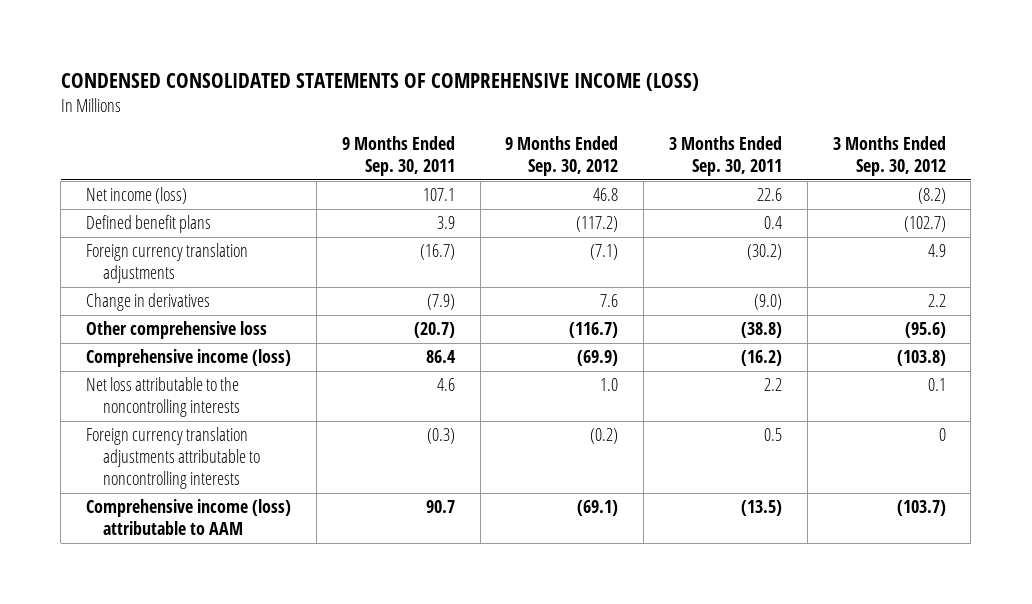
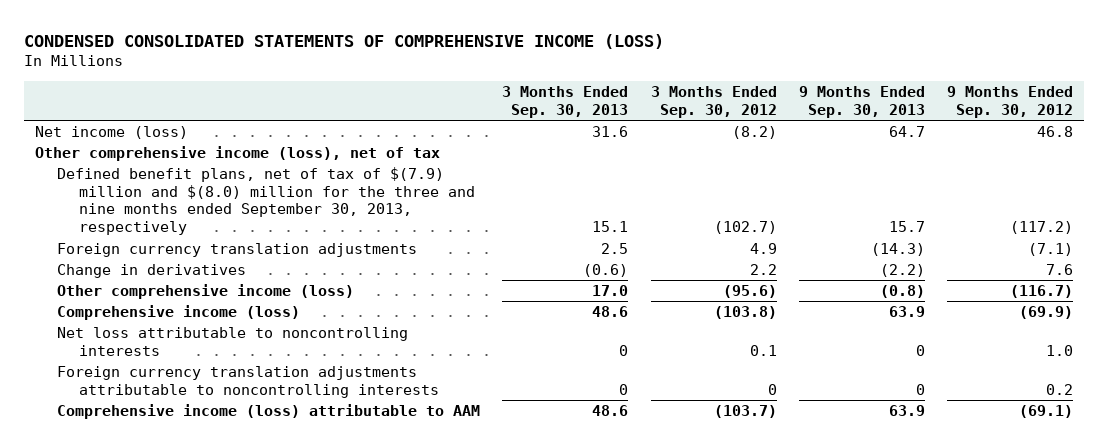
- | 9 Months Ended Sep. 30, 2011 | 9 Months Ended Sep. 30, 2012 | 3 Months Ended Sep. 30, 2011 | 3 Months Ended Sep. 30, 2012
+ | 3 Months Ended Sep. 30, 2013 | 3 Months Ended Sep. 30, 2012 | 9 Months Ended Sep. 30, 2013 | 9 Months Ended Sep. 30, 2012
- Defined benefit plans | 3.9 | (117.2) | 0.4 | (102.7)
+ Other comprehensive income (loss), net of tax
+ Defined benefit plans, net of tax of $(7.9) million and $(8.0) million for the three and nine months ended September 30, 2013, respectively | 15.1 | (102.7) | 15.7 | (117.2)
- Other comprehensive loss | (20.7) | (116.7) | (38.8) | (95.6)
+ Other comprehensive income (loss) | 17.0 | (95.6) | (0.8) | (116.7)
- Net loss attributable to the noncontrolling interests | 4.6 | 1.0 | 2.2 | 0.1
- Foreign currency translation adjustments attributable to noncontrolling interests | (0.3) | (0.2) | 0.5 | 0
+ Net loss attributable to noncontrolling interests | 0 | 0.1 | 0 | 1.0
+ Foreign currency translation adjustments attributable to noncontrolling interests | 0 | 0 | 0 | 0.2

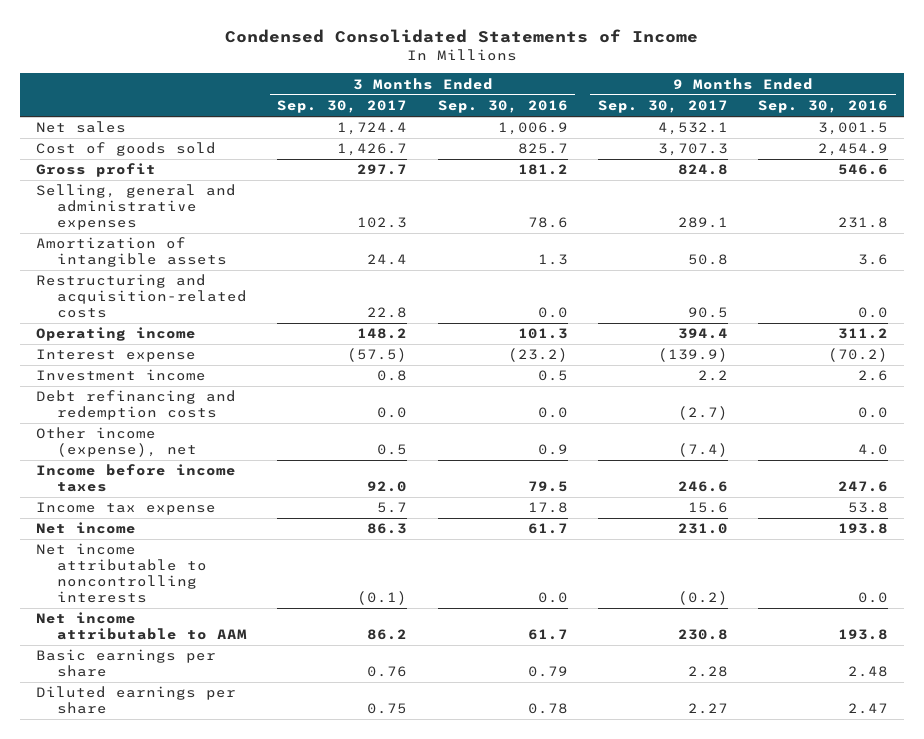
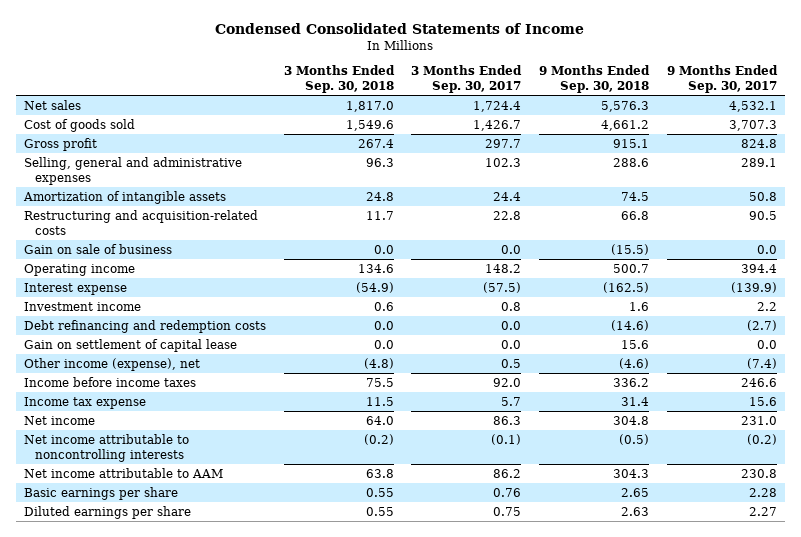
- | 3 Months Ended Sep. 30, 2017 | 3 Months Ended Sep. 30, 2016 | 9 Months Ended Sep. 30, 2017 | 9 Months Ended Sep. 30, 2016
+ | 3 Months Ended Sep. 30, 2018 | 3 Months Ended Sep. 30, 2017 | 9 Months Ended Sep. 30, 2018 | 9 Months Ended Sep. 30, 2017
+ Gain on sale of business | 0.0 | 0.0 | (15.5) | 0.0
+ Gain on settlement of capital lease | 0.0 | 0.0 | 15.6 | 0.0

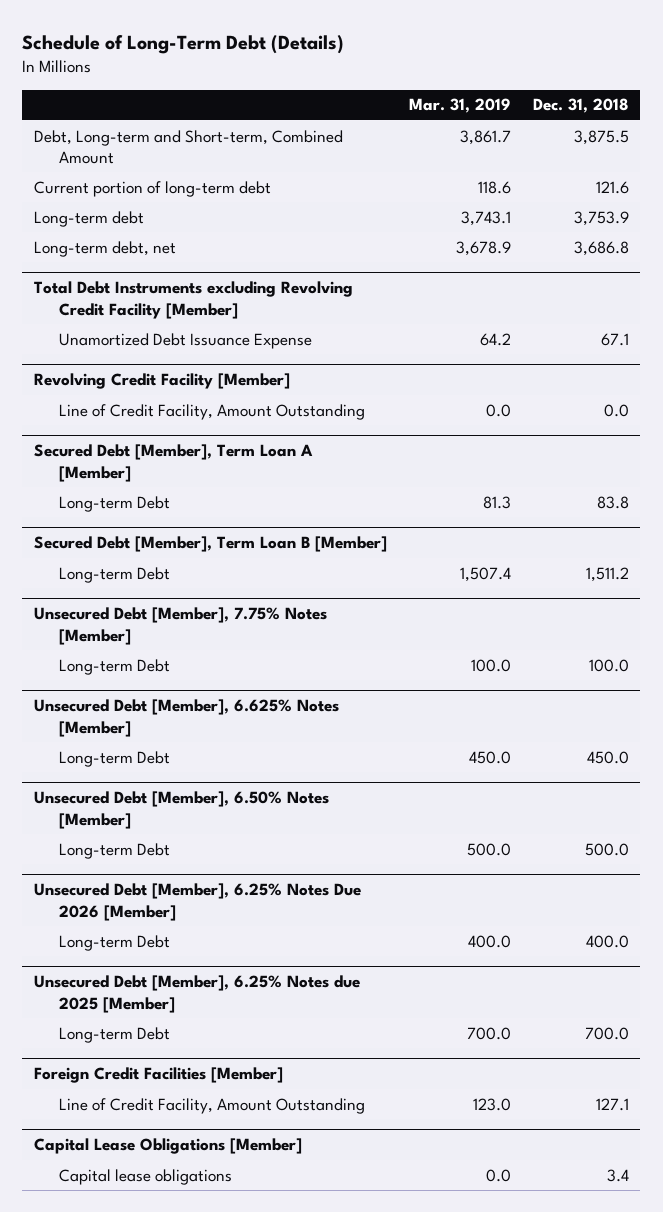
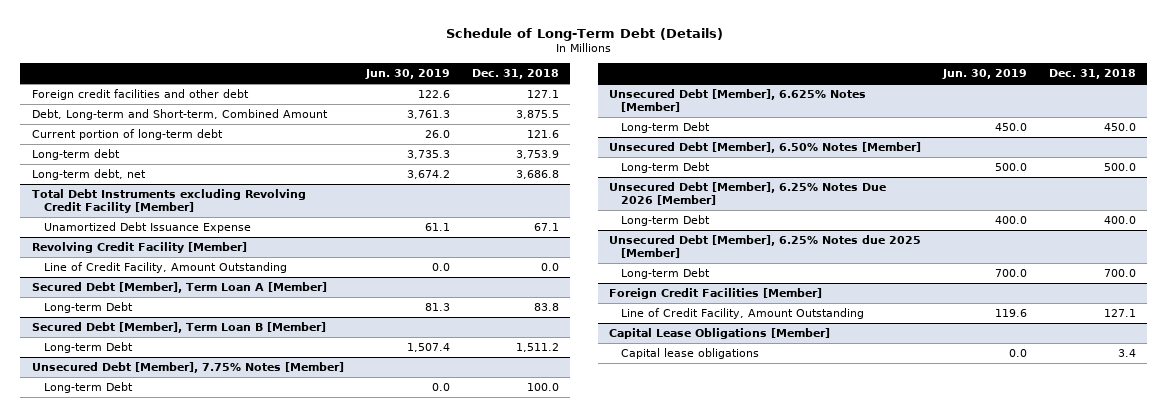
- | Mar. 31, 2019 | Dec. 31, 2018
+ | Jun. 30, 2019 | Dec. 31, 2018
+ Foreign credit facilities and other debt | 122.6 | 127.1

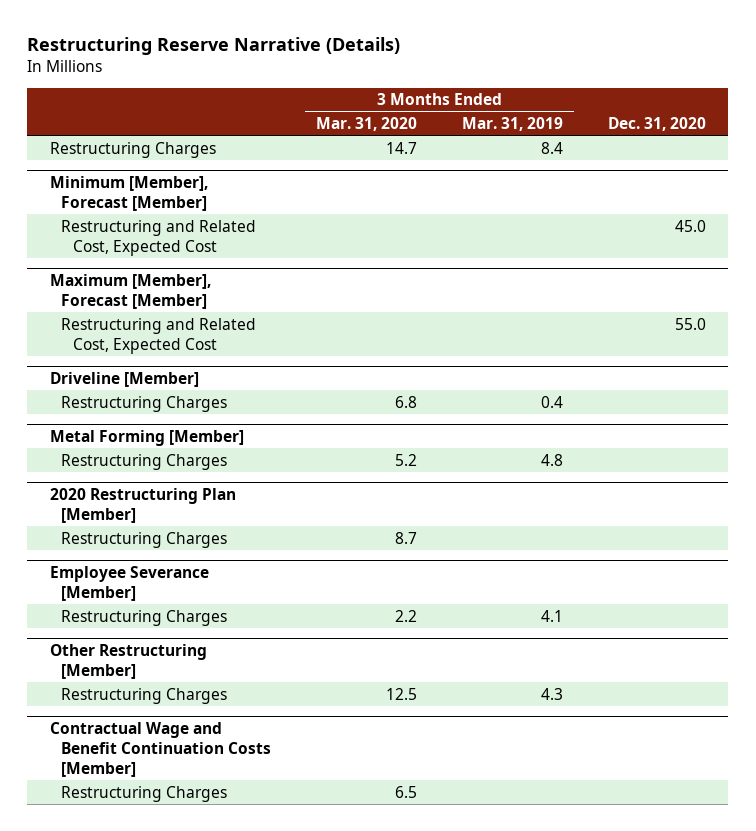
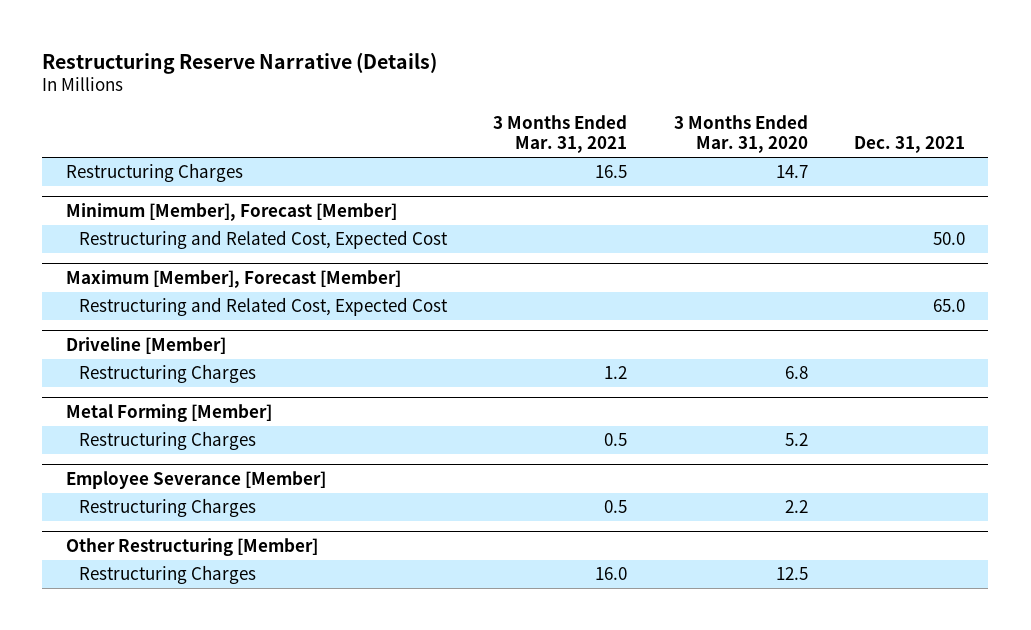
- | 3 Months Ended Mar. 31, 2020 | 3 Months Ended Mar. 31, 2019 | Dec. 31, 2020
+ | 3 Months Ended Mar. 31, 2021 | 3 Months Ended Mar. 31, 2020 | Dec. 31, 2021
- 2020 Restructuring Plan [Member]
- Restructuring Charges | 8.7 | |
- Contractual Wage and Benefit Continuation Costs [Member]
- Restructuring Charges | 6.5 | |

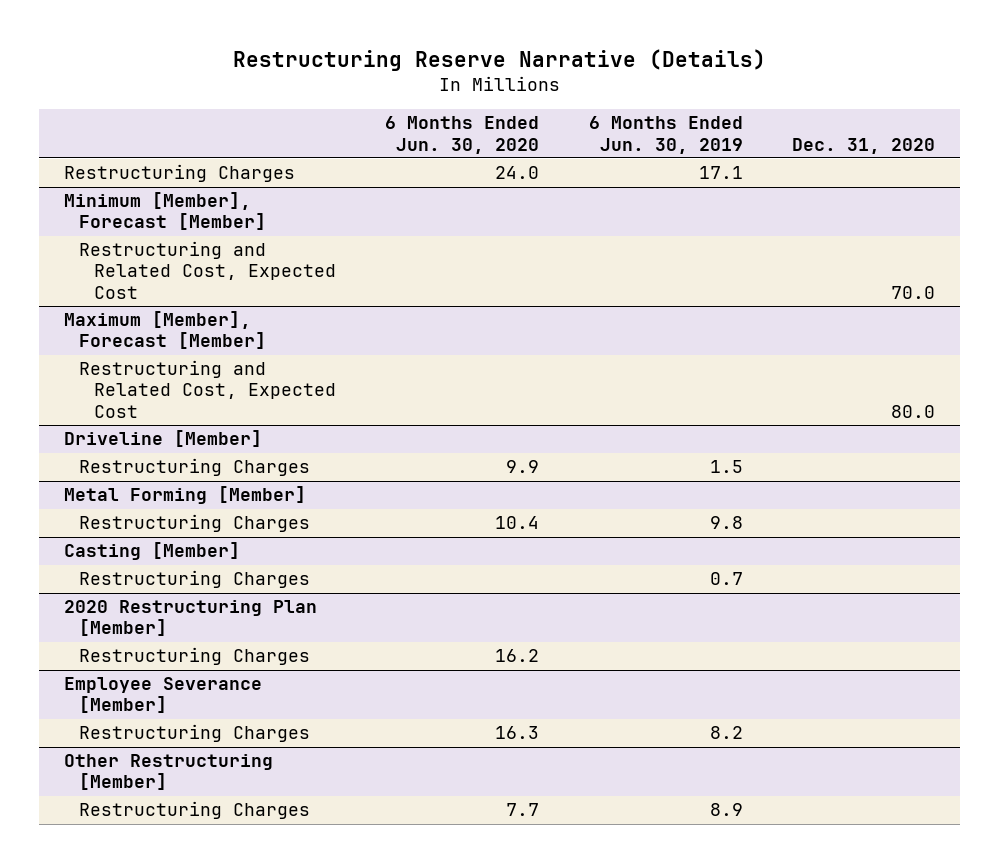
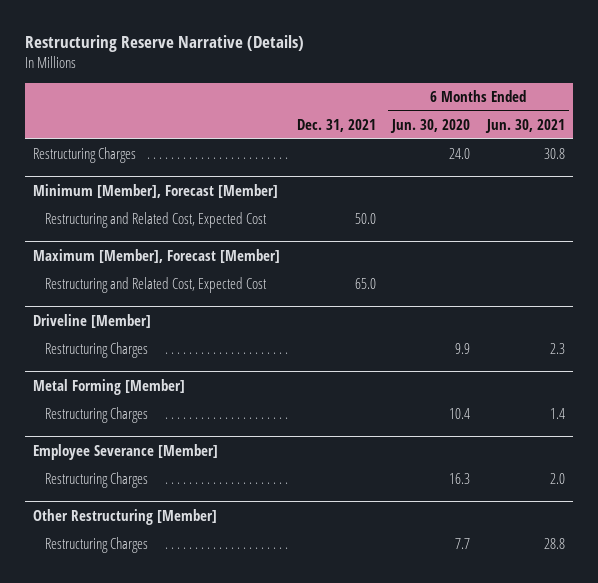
- | 6 Months Ended Jun. 30, 2020 | 6 Months Ended Jun. 30, 2019 | Dec. 31, 2020
+ | Dec. 31, 2021 | 6 Months Ended Jun. 30, 2020 | 6 Months Ended Jun. 30, 2021
- Casting [Member]
- Restructuring Charges | | 0.7 |
- 2020 Restructuring Plan [Member]
- Restructuring Charges | 16.2 | |

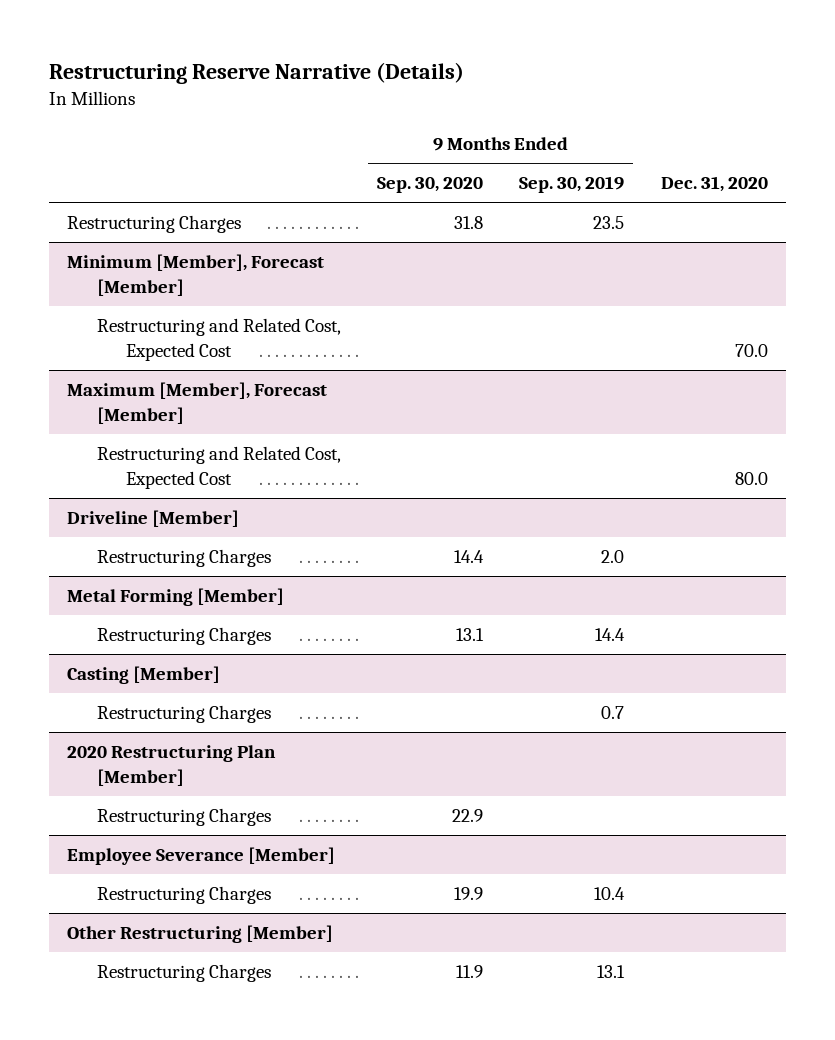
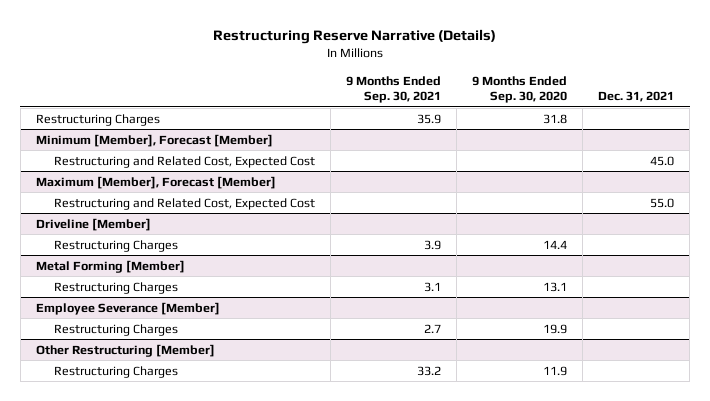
- | 9 Months Ended Sep. 30, 2020 | 9 Months Ended Sep. 30, 2019 | Dec. 31, 2020
+ | 9 Months Ended Sep. 30, 2021 | 9 Months Ended Sep. 30, 2020 | Dec. 31, 2021
- Casting [Member]
- Restructuring Charges | | 0.7 |
- 2020 Restructuring Plan [Member]
- Restructuring Charges | 22.9 | |

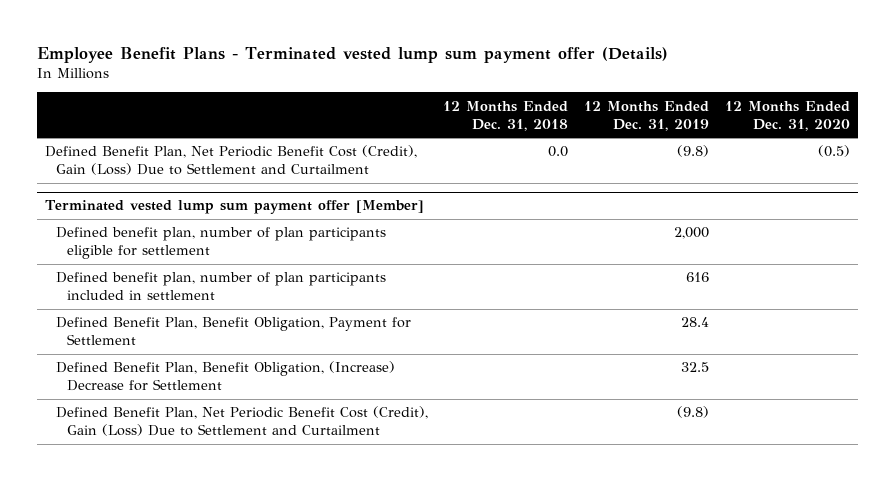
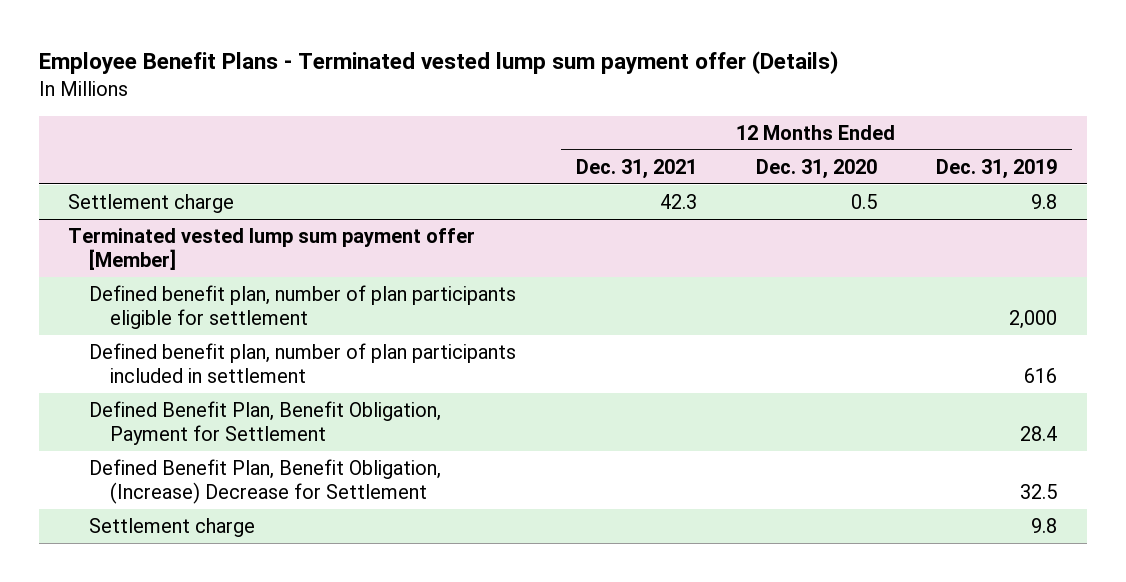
- | 12 Months Ended Dec. 31, 2018 | 12 Months Ended Dec. 31, 2019 | 12 Months Ended Dec. 31, 2020
+ | 12 Months Ended Dec. 31, 2021 | 12 Months Ended Dec. 31, 2020 | 12 Months Ended Dec. 31, 2019
- Defined Benefit Plan, Net Periodic Benefit Cost (Credit), Gain (Loss) Due to Settlement and Curtailment | 0.0 | (9.8) | (0.5)
+ Settlement charge | 42.3 | 0.5 | 9.8
@ Terminated vested lump sum payment offer [Member]
- Defined Benefit Plan, Net Periodic Benefit Cost (Credit), Gain (Loss) Due to Settlement and Curtailment | | (9.8) |
+ Settlement charge | | | 9.8

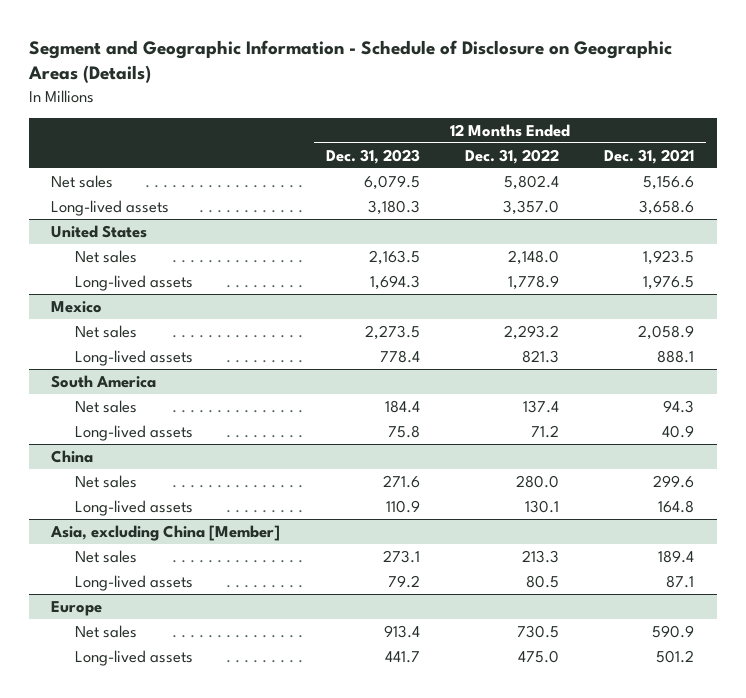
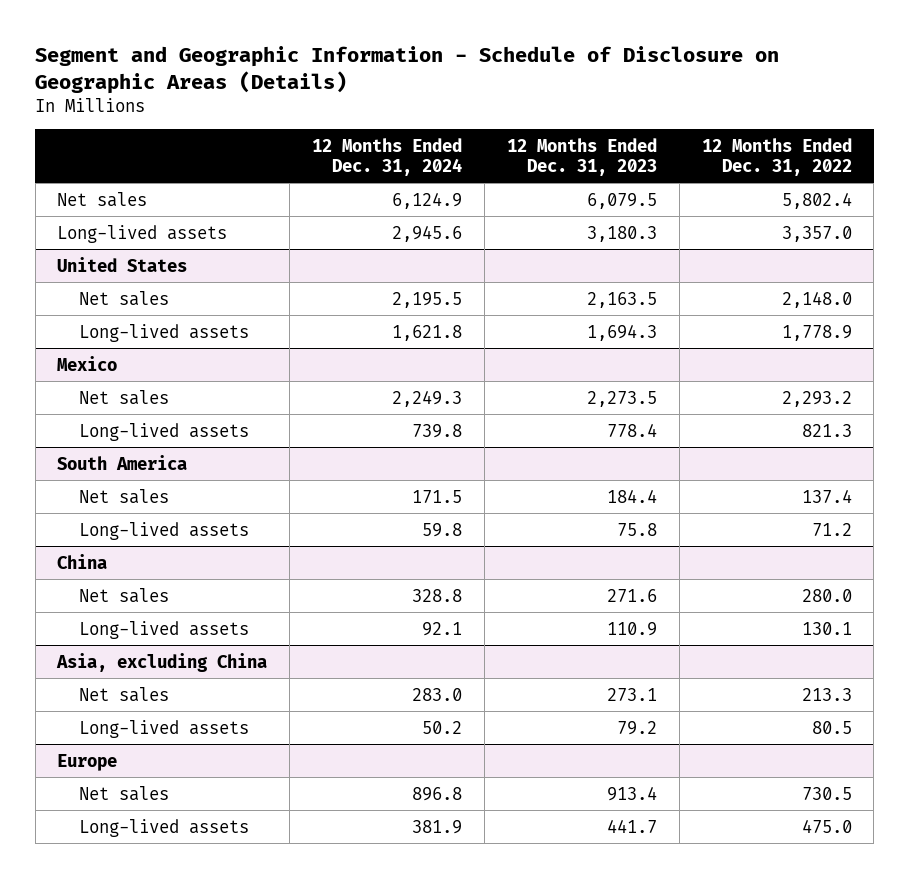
- | 12 Months Ended Dec. 31, 2023 | 12 Months Ended Dec. 31, 2022 | 12 Months Ended Dec. 31, 2021
+ | 12 Months Ended Dec. 31, 2024 | 12 Months Ended Dec. 31, 2023 | 12 Months Ended Dec. 31, 2022
- Asia, excluding China [Member]
+ Asia, excluding China

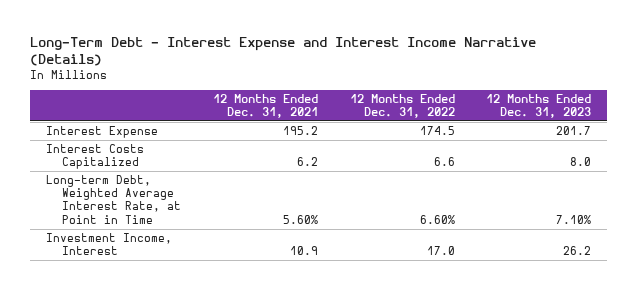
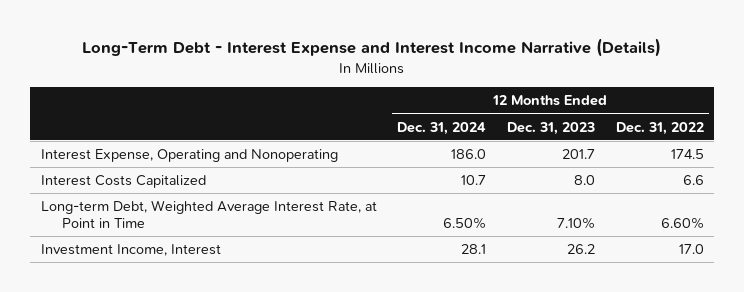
- | 12 Months Ended Dec. 31, 2021 | 12 Months Ended Dec. 31, 2022 | 12 Months Ended Dec. 31, 2023
+ | 12 Months Ended Dec. 31, 2024 | 12 Months Ended Dec. 31, 2023 | 12 Months Ended Dec. 31, 2022
- Interest Expense | 195.2 | 174.5 | 201.7
+ Interest Expense, Operating and Nonoperating | 186.0 | 201.7 | 174.5

